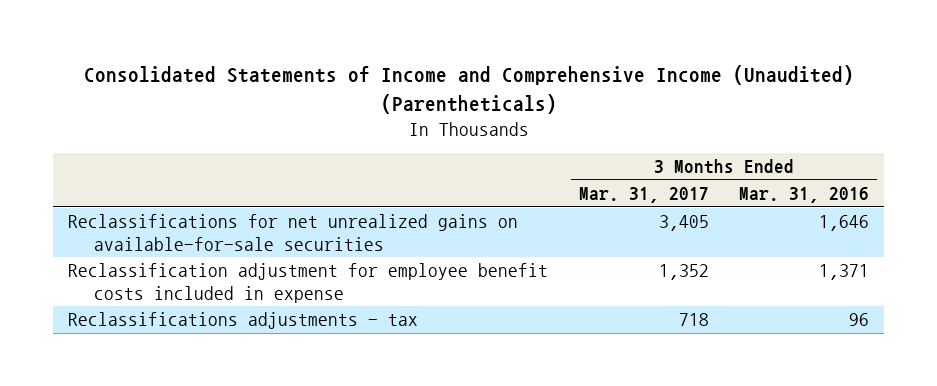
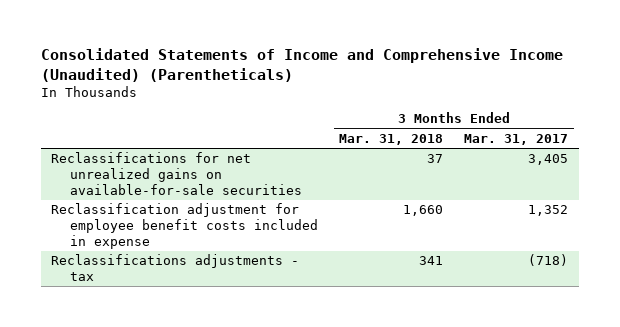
- | 3 Months Ended Mar. 31, 2017 | 3 Months Ended Mar. 31, 2016
+ | 3 Months Ended Mar. 31, 2018 | 3 Months Ended Mar. 31, 2017
- Reclassifications adjustments - tax | 718 | 96
+ Reclassifications adjustments - tax | 341 | (718)

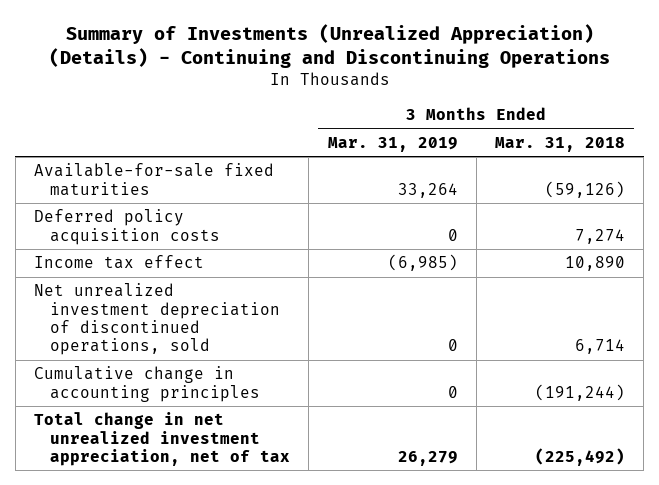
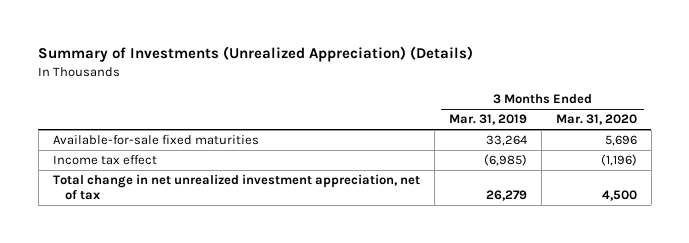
- Summary of Investments (Unrealized Appreciation) (Details) - Continuing and Discontinuing Operations
+ Summary of Investments (Unrealized Appreciation) (Details)
- | 3 Months Ended Mar. 31, 2019 | 3 Months Ended Mar. 31, 2018
+ | 3 Months Ended Mar. 31, 2019 | 3 Months Ended Mar. 31, 2020
- Deferred policy acquisition costs | 0 | 7,274
- Net unrealized investment depreciation of discontinued operations, sold | 0 | 6,714
- Cumulative change in accounting principles | 0 | (191,244)

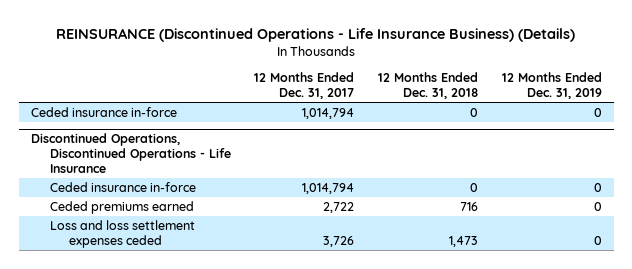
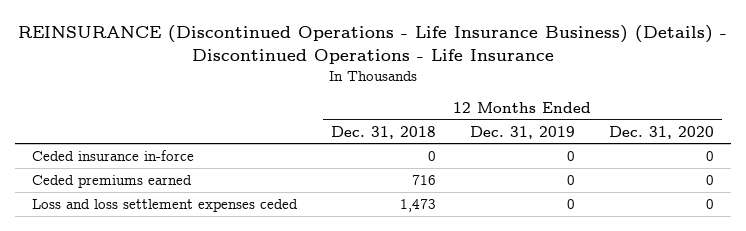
- REINSURANCE (Discontinued Operations - Life Insurance Business) (Details)
+ REINSURANCE (Discontinued Operations - Life Insurance Business) (Details) - Discontinued Operations - Life Insurance
- | 12 Months Ended Dec. 31, 2017 | 12 Months Ended Dec. 31, 2018 | 12 Months Ended Dec. 31, 2019
+ | 12 Months Ended Dec. 31, 2018 | 12 Months Ended Dec. 31, 2019 | 12 Months Ended Dec. 31, 2020
- Discontinued Operations, Discontinued Operations - Life Insurance
- Ceded insurance in-force | 1,014,794 | 0 | 0

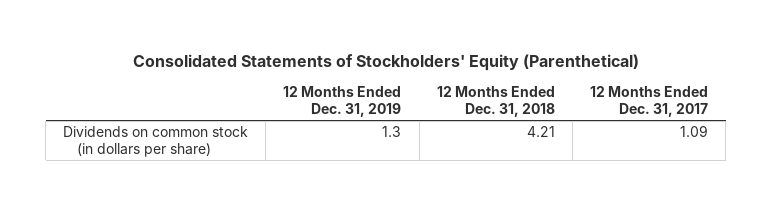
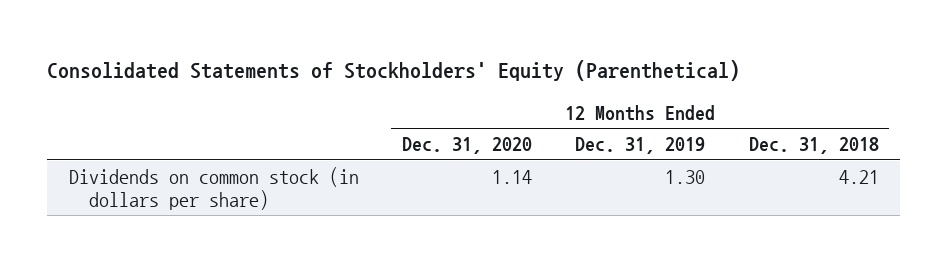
- | 12 Months Ended Dec. 31, 2019 | 12 Months Ended Dec. 31, 2018 | 12 Months Ended Dec. 31, 2017
+ | 12 Months Ended Dec. 31, 2020 | 12 Months Ended Dec. 31, 2019 | 12 Months Ended Dec. 31, 2018
- Dividends on common stock (in dollars per share) | 1.3 | 4.21 | 1.09
+ Dividends on common stock (in dollars per share) | 1.14 | 1.30 | 4.21

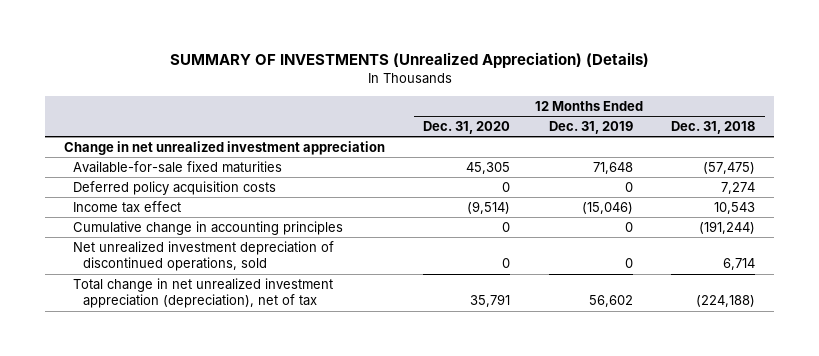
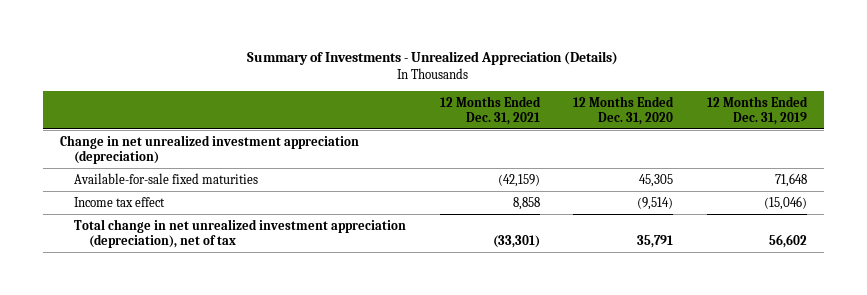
- SUMMARY OF INVESTMENTS (Unrealized Appreciation) (Details)
+ Summary of Investments - Unrealized Appreciation (Details)
- | 12 Months Ended Dec. 31, 2020 | 12 Months Ended Dec. 31, 2019 | 12 Months Ended Dec. 31, 2018
+ | 12 Months Ended Dec. 31, 2021 | 12 Months Ended Dec. 31, 2020 | 12 Months Ended Dec. 31, 2019
- Change in net unrealized investment appreciation
+ Change in net unrealized investment appreciation (depreciation)
- Deferred policy acquisition costs | 0 | 0 | 7,274
- Cumulative change in accounting principles | 0 | 0 | (191,244)
- Net unrealized investment depreciation of discontinued operations, sold | 0 | 0 | 6,714

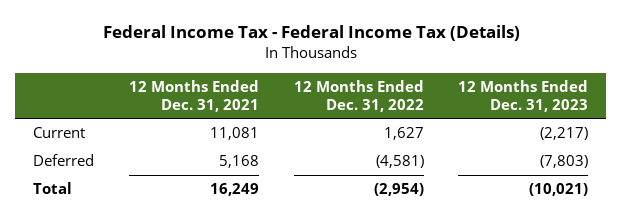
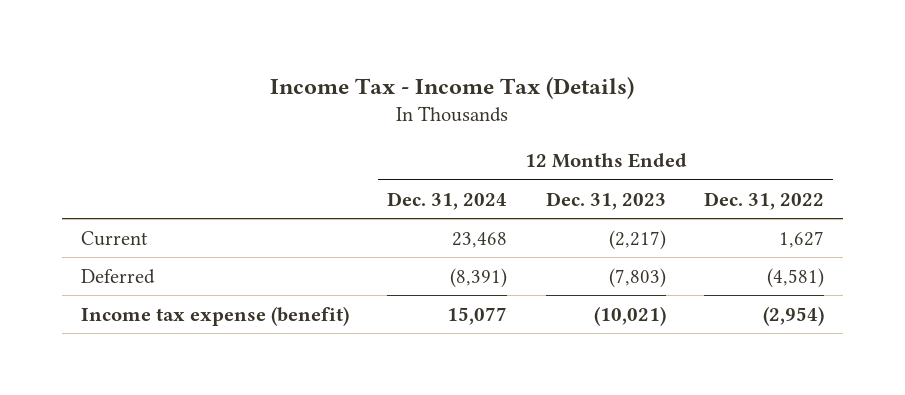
- Federal Income Tax - Federal Income Tax (Details)
+ Income Tax - Income Tax (Details)
- | 12 Months Ended Dec. 31, 2021 | 12 Months Ended Dec. 31, 2022 | 12 Months Ended Dec. 31, 2023
+ | 12 Months Ended Dec. 31, 2024 | 12 Months Ended Dec. 31, 2023 | 12 Months Ended Dec. 31, 2022
- Total | 16,249 | (2,954) | (10,021)
+ Income tax expense (benefit) | 15,077 | (10,021) | (2,954)

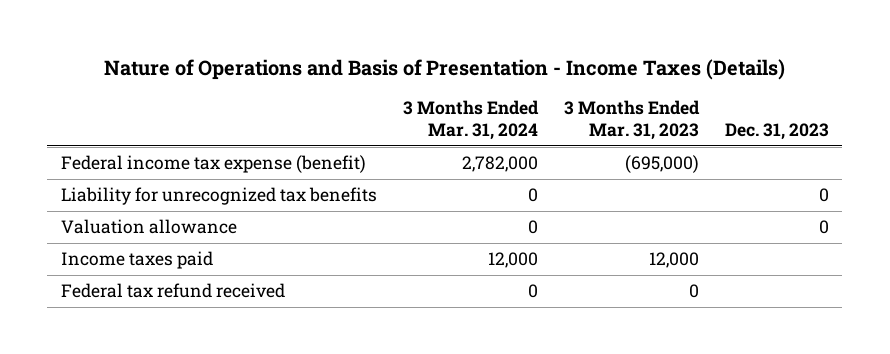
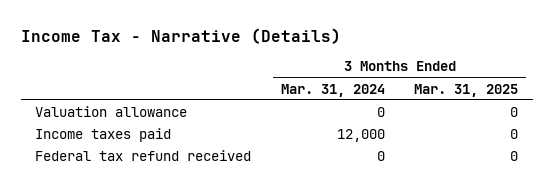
- Nature of Operations and Basis of Presentation - Income Taxes (Details)
+ Income Tax - Narrative (Details)
- | 3 Months Ended Mar. 31, 2024 | 3 Months Ended Mar. 31, 2023 | Dec. 31, 2023
+ | 3 Months Ended Mar. 31, 2024 | 3 Months Ended Mar. 31, 2025
- Federal income tax expense (benefit) | 2,782,000 | (695,000) |
- Liability for unrecognized tax benefits | 0 | | 0

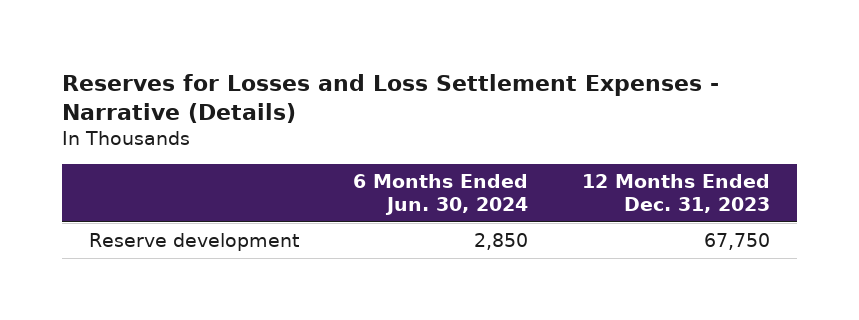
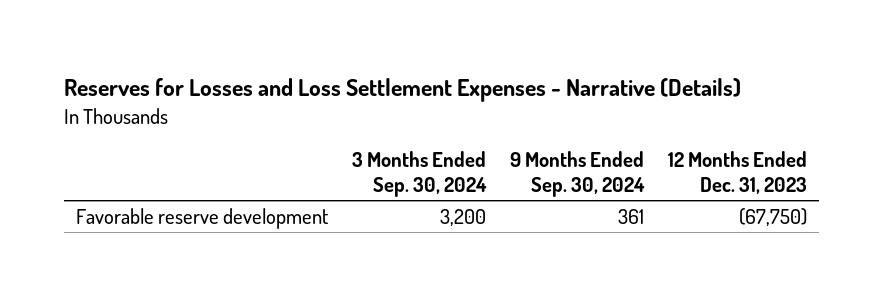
- | 6 Months Ended Jun. 30, 2024 | 12 Months Ended Dec. 31, 2023
+ | 3 Months Ended Sep. 30, 2024 | 9 Months Ended Sep. 30, 2024 | 12 Months Ended Dec. 31, 2023
- Reserve development | 2,850 | 67,750
+ Favorable reserve development | 3,200 | 361 | (67,750)

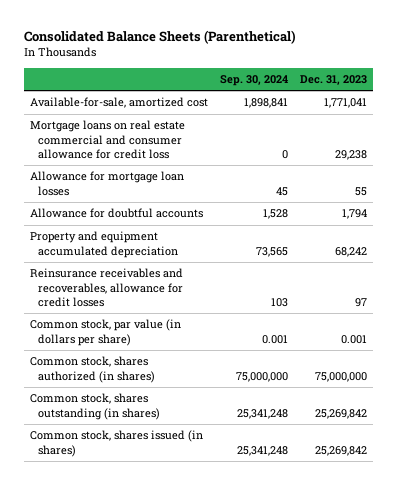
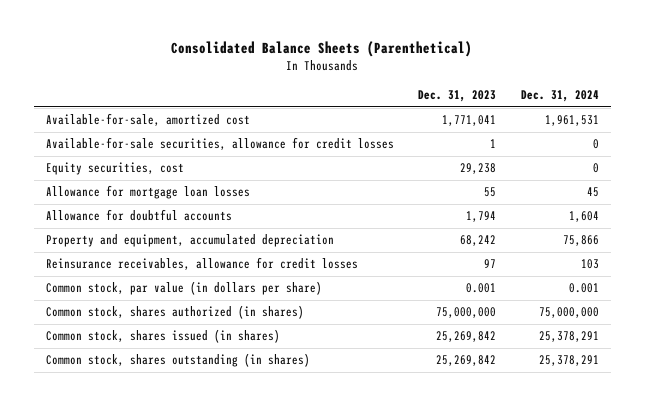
- | Sep. 30, 2024 | Dec. 31, 2023
+ | Dec. 31, 2023 | Dec. 31, 2024
- Mortgage loans on real estate commercial and consumer allowance for credit loss | 0 | 29,238
+ Available-for-sale securities, allowance for credit losses | 1 | 0
+ Equity securities, cost | 29,238 | 0
- Property and equipment accumulated depreciation | 73,565 | 68,242
- Reinsurance receivables and recoverables, allowance for credit losses | 103 | 97
+ Property and equipment, accumulated depreciation | 68,242 | 75,866
+ Reinsurance receivables, allowance for credit losses | 97 | 103
moved down: Common stock, shares outstanding (in shares) | 25,269,842 | 25,378,291

